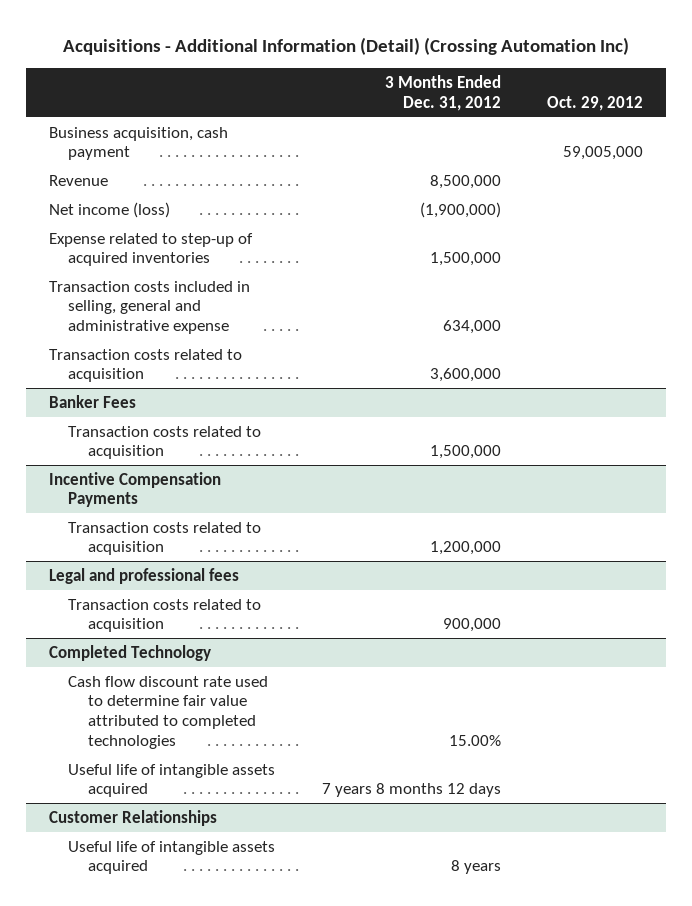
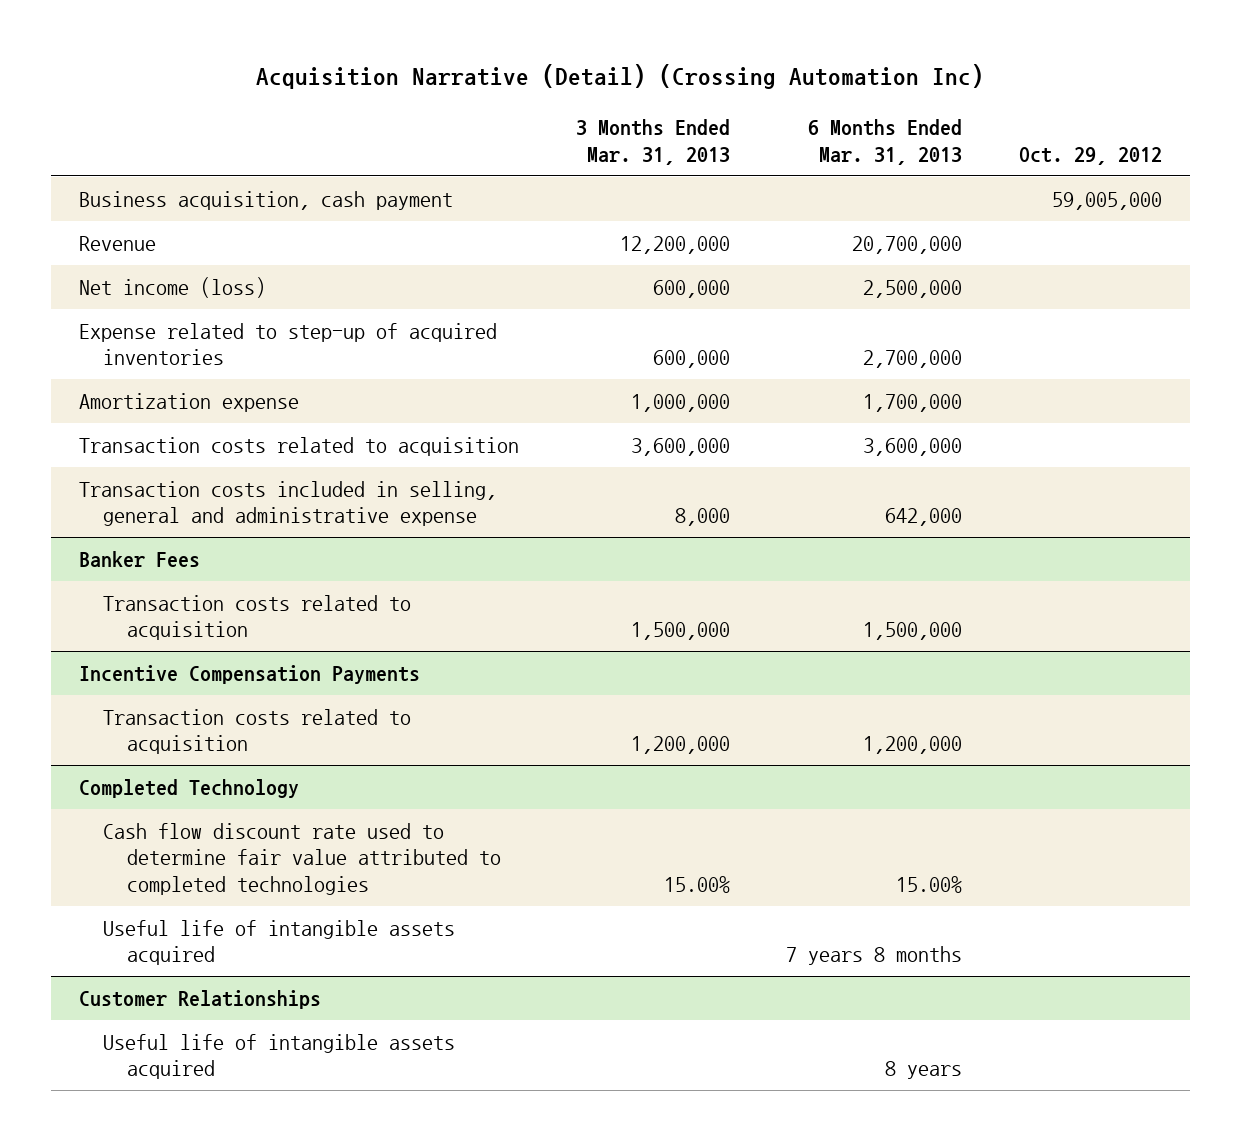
- Acquisitions - Additional Information (Detail) (Crossing Automation Inc)
+ Acquisition Narrative (Detail) (Crossing Automation Inc)
- | 3 Months Ended Dec. 31, 2012 | Oct. 29, 2012
+ | 3 Months Ended Mar. 31, 2013 | 6 Months Ended Mar. 31, 2013 | Oct. 29, 2012
+ Amortization expense | 1,000,000 | 1,700,000 |
moved down: Transaction costs included in selling, general and administrative expense | 8,000 | 642,000 |
- Legal and professional fees
- Transaction costs related to acquisition | 900,000 |

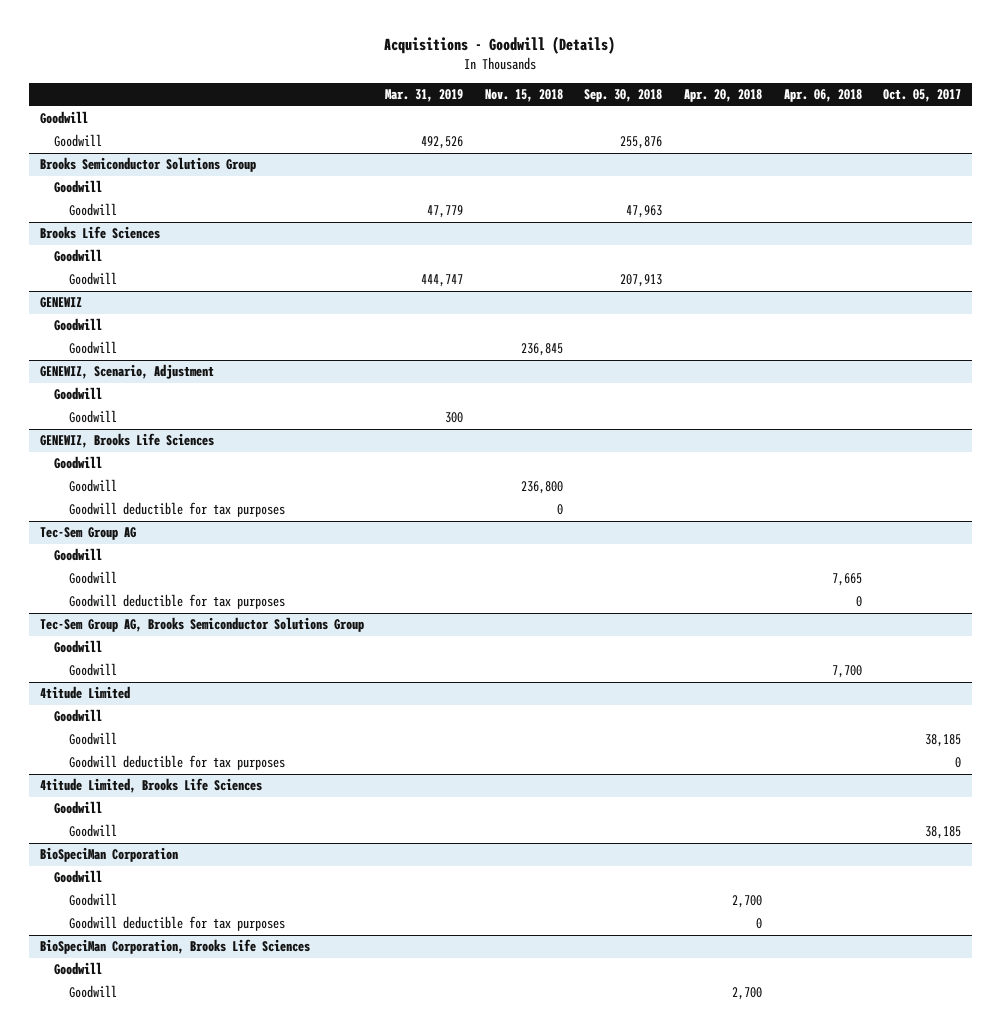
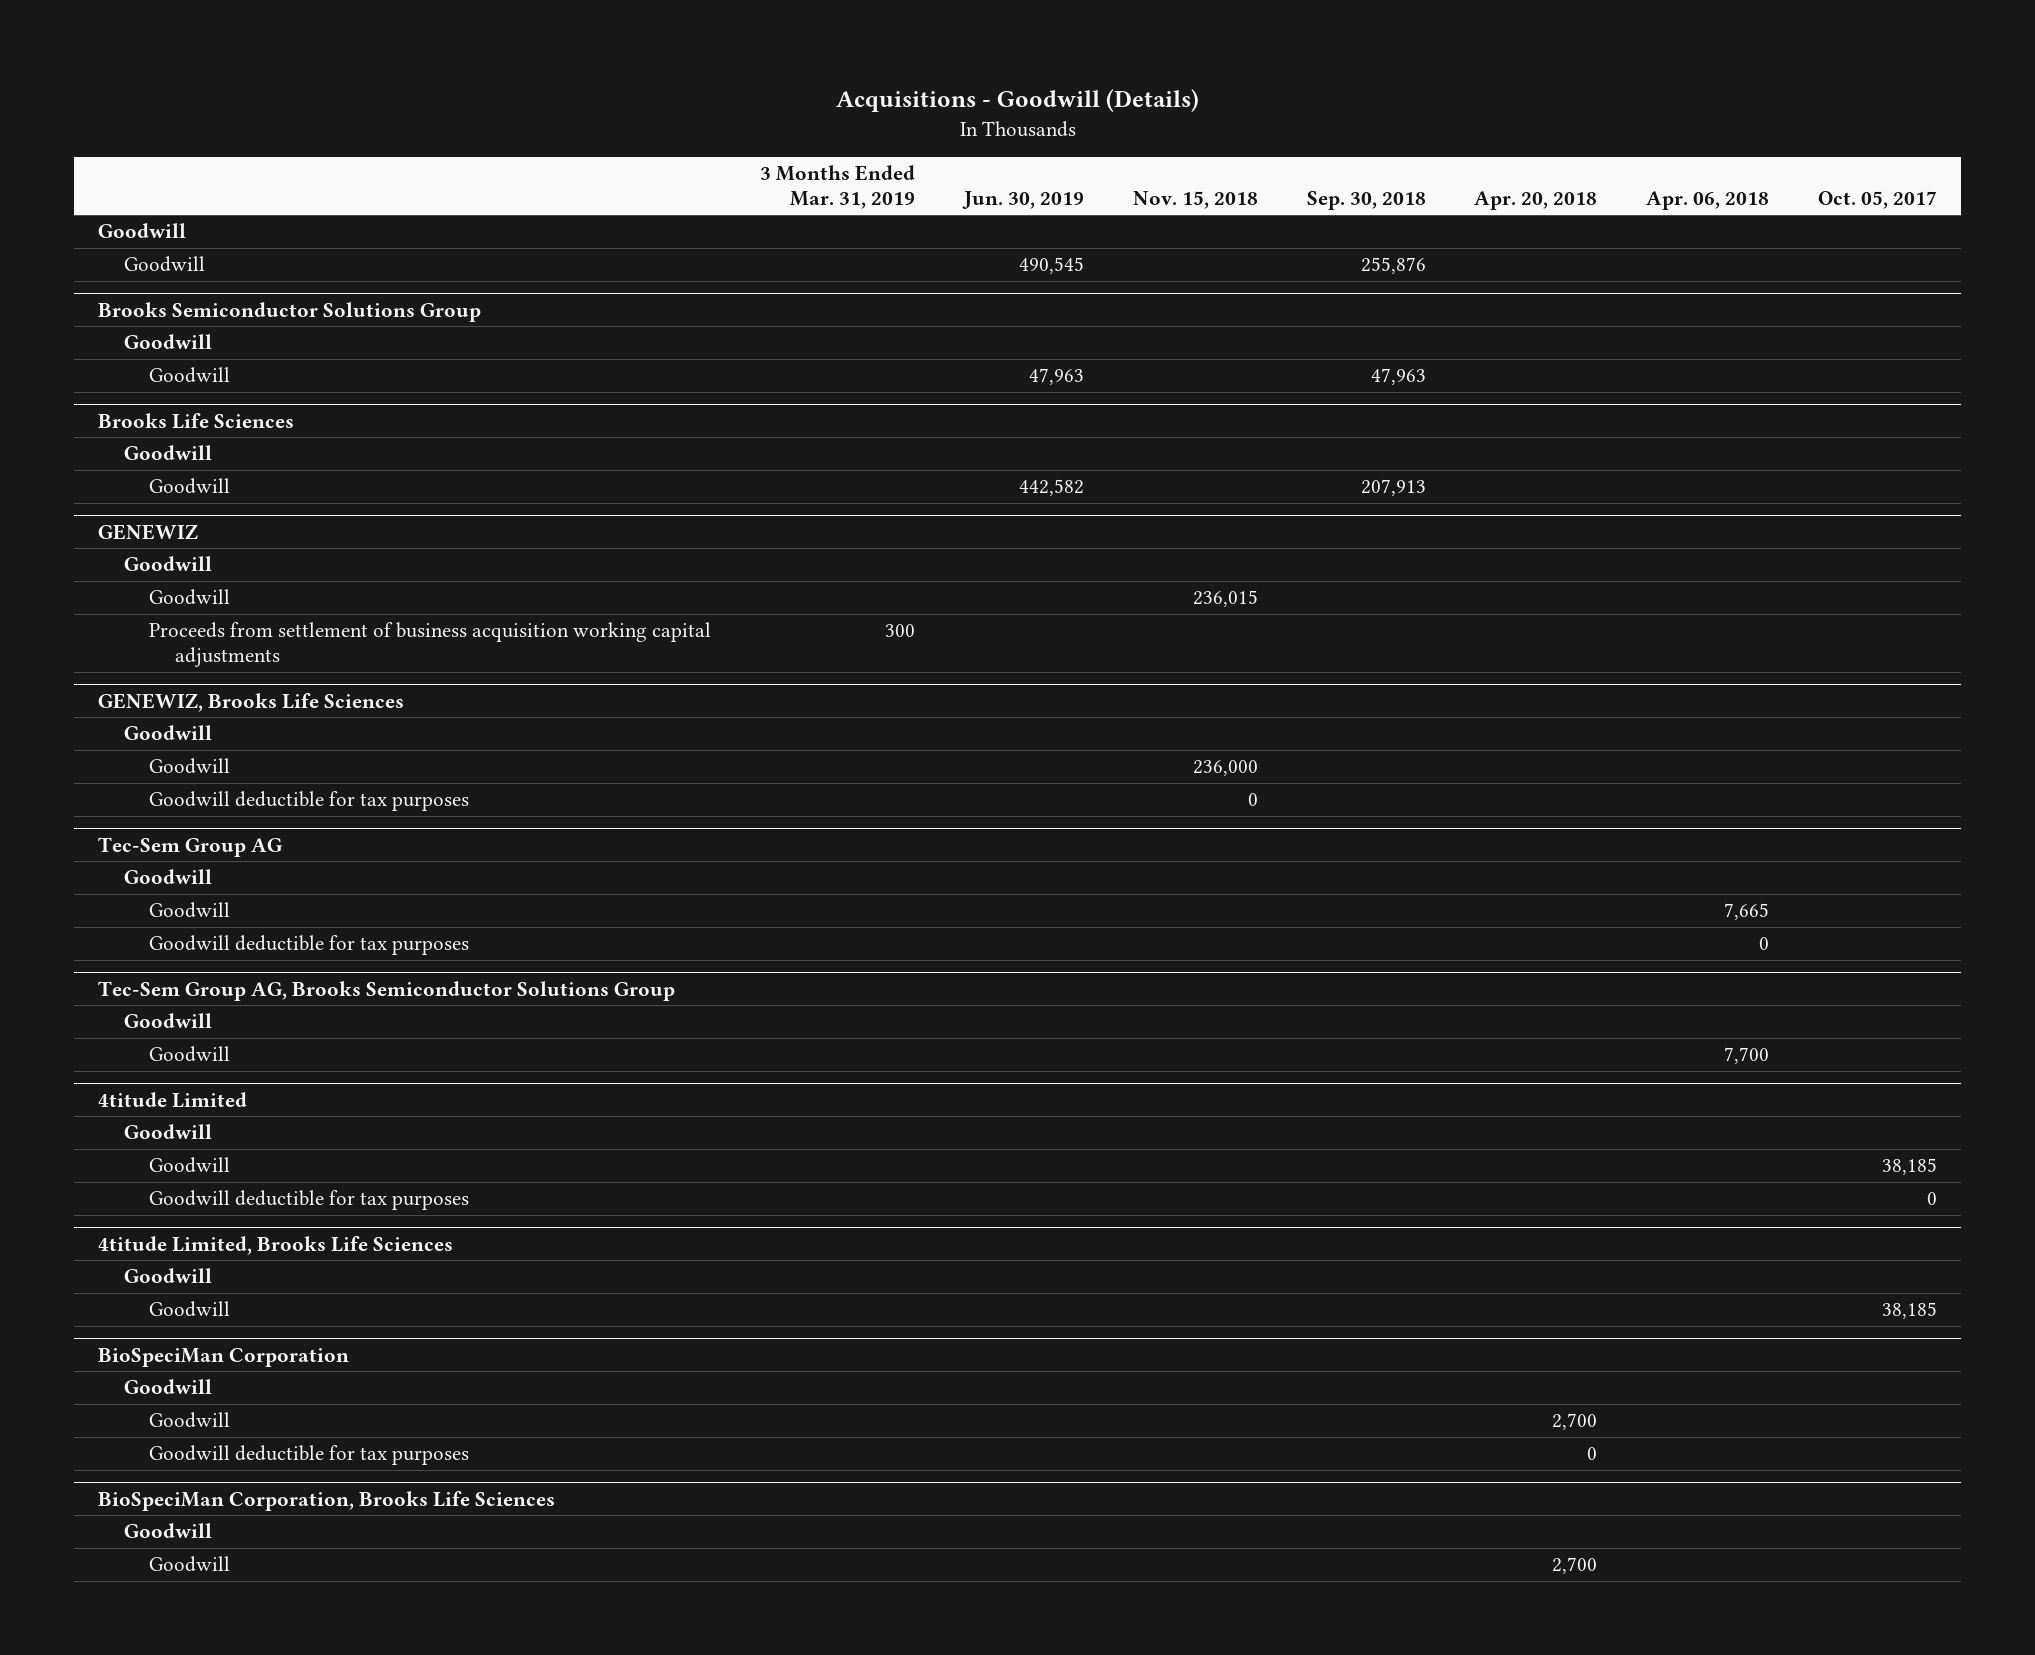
- | Mar. 31, 2019 | Nov. 15, 2018 | Sep. 30, 2018 | Apr. 20, 2018 | Apr. 06, 2018 | Oct. 05, 2017
+ | 3 Months Ended Mar. 31, 2019 | Jun. 30, 2019 | Nov. 15, 2018 | Sep. 30, 2018 | Apr. 20, 2018 | Apr. 06, 2018 | Oct. 05, 2017
@ GENEWIZ
- Goodwill | | 236,845 | | | |
- GENEWIZ, Scenario, Adjustment
- Goodwill
- Goodwill | 300 | | | | |
@ GENEWIZ
+ Goodwill | | | 236,015 | | | |
+ Proceeds from settlement of business acquisition working capital adjustments | 300 | | | | | |
@ GENEWIZ, Brooks Life Sciences
- Goodwill | | 236,800 | | | |
+ Goodwill | | | 236,000 | | | |

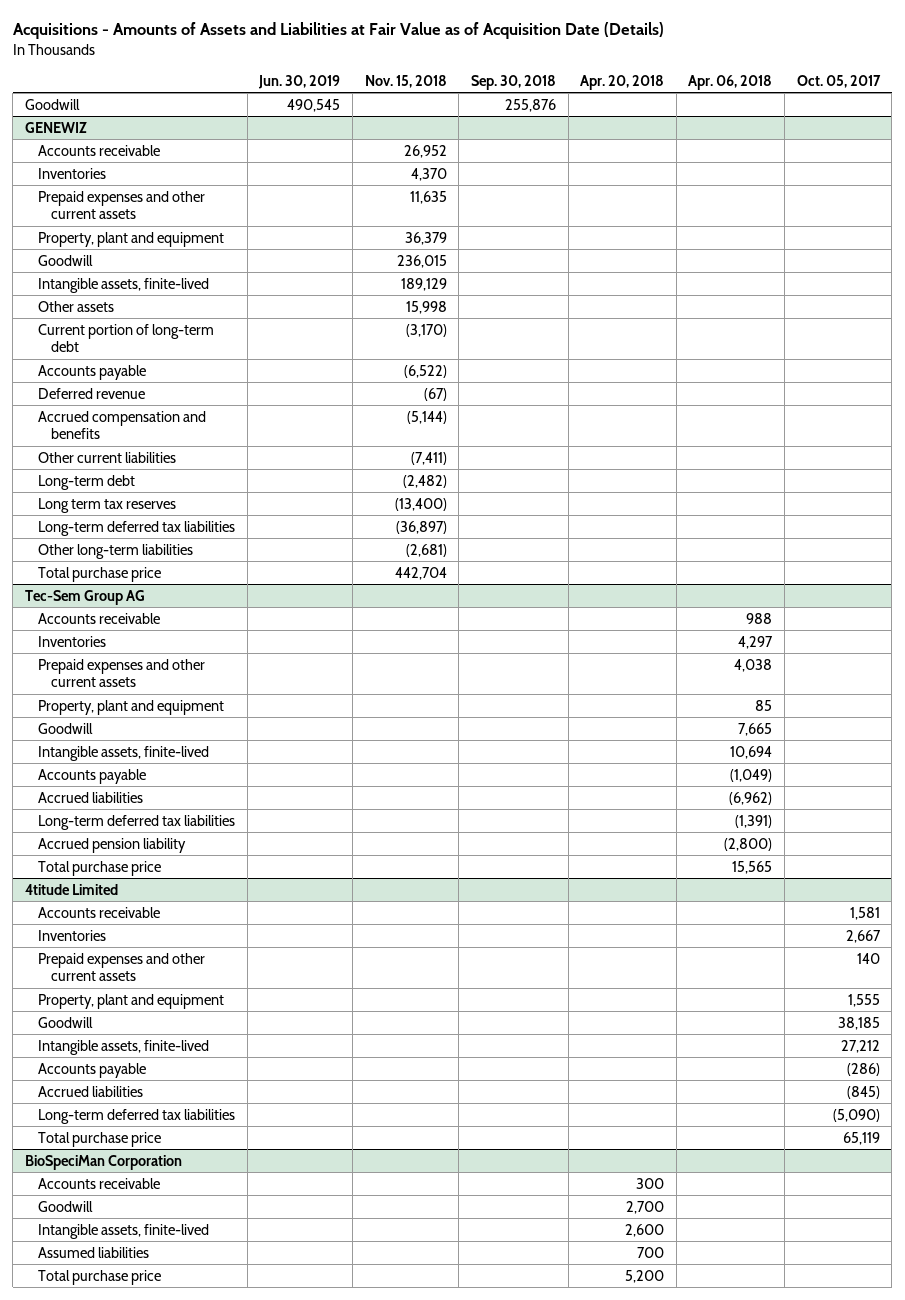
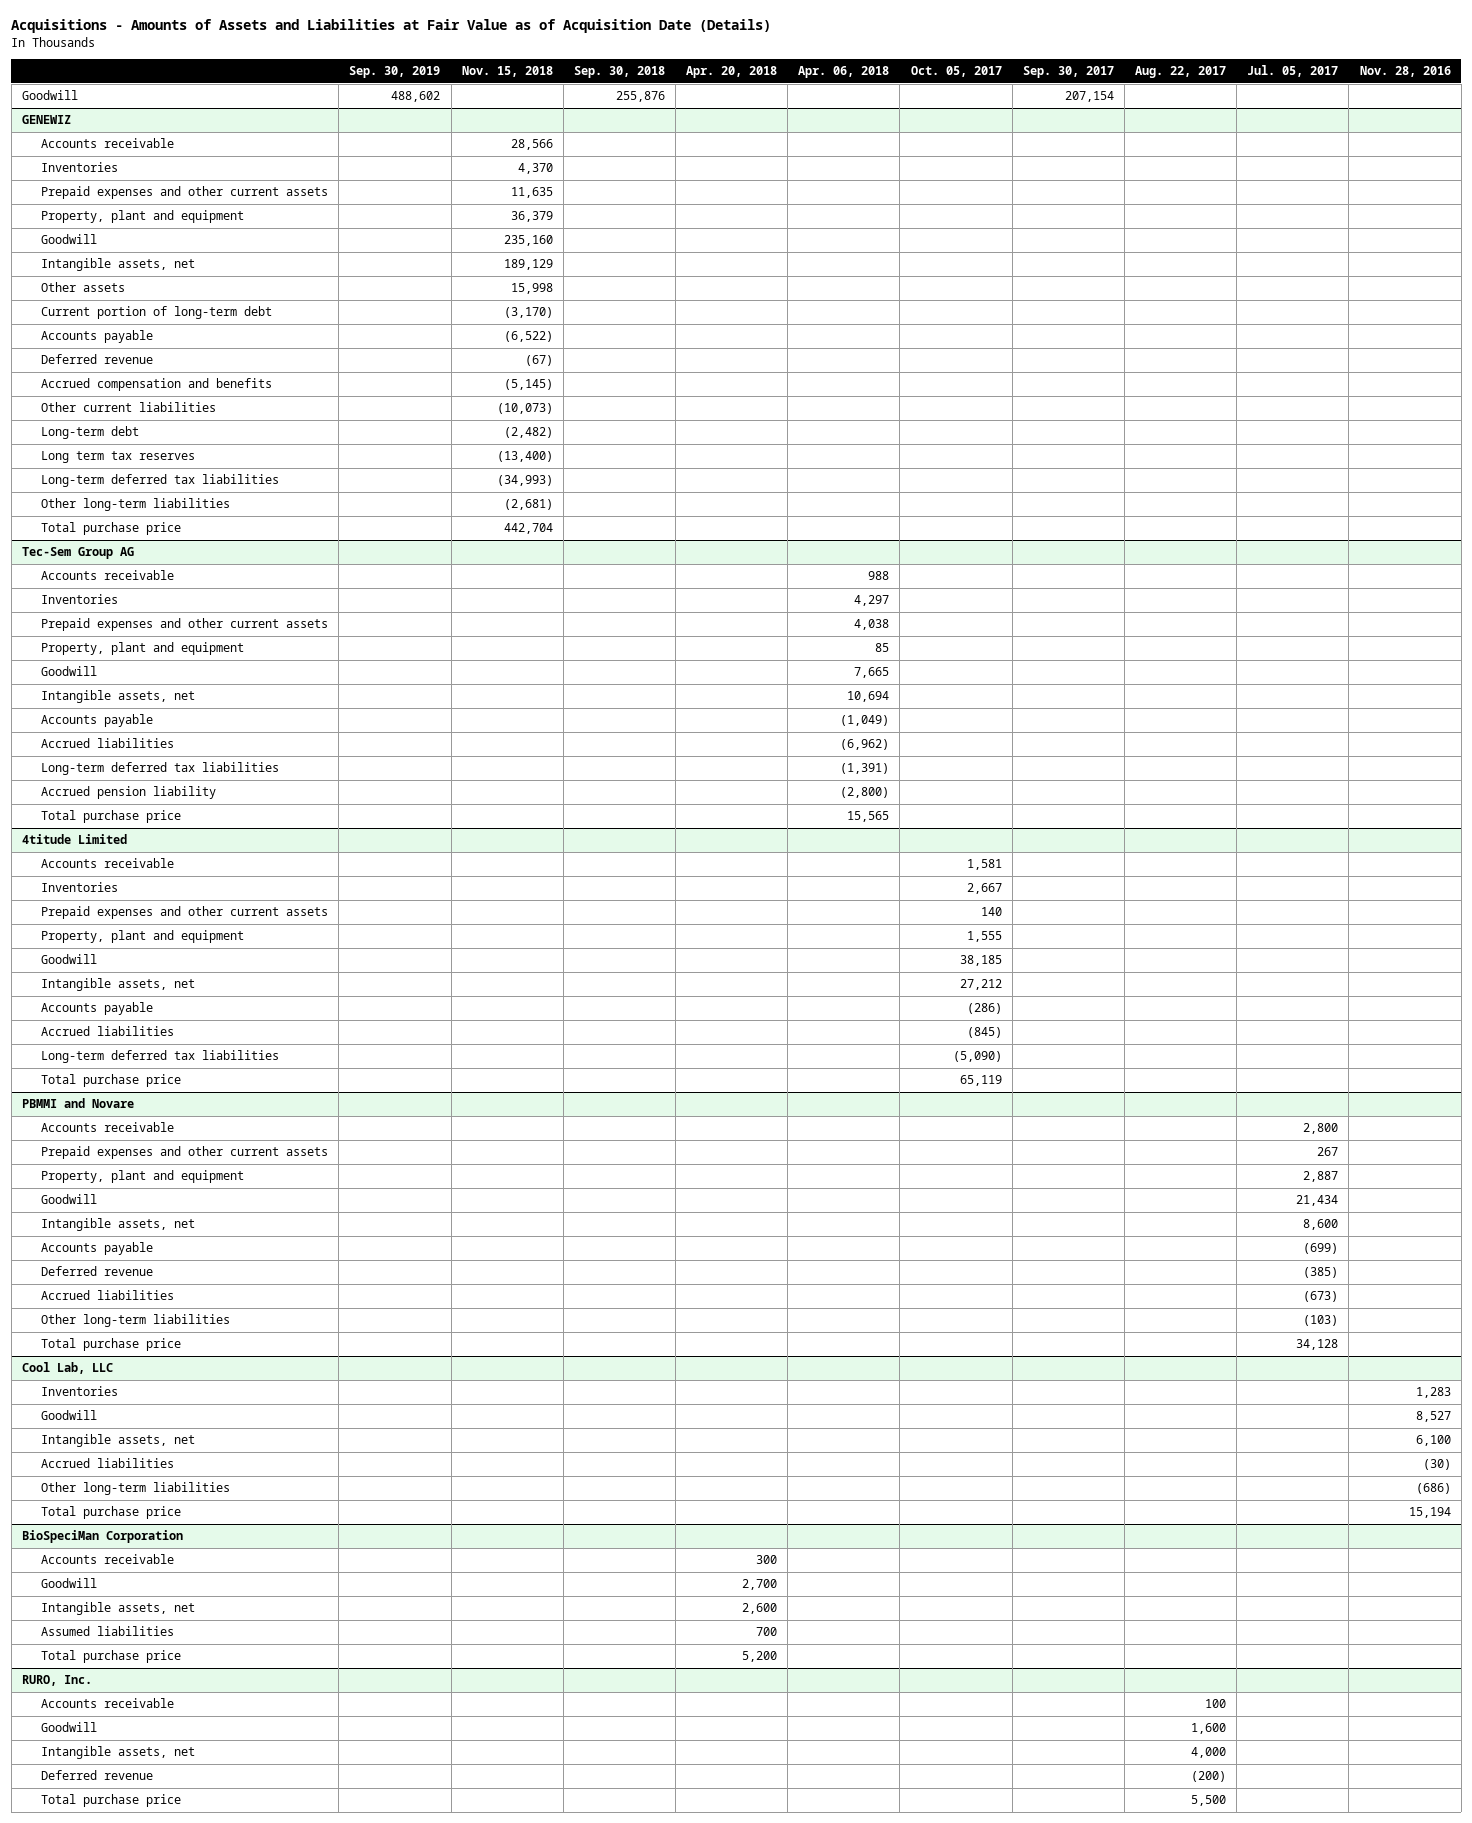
- | Jun. 30, 2019 | Nov. 15, 2018 | Sep. 30, 2018 | Apr. 20, 2018 | Apr. 06, 2018 | Oct. 05, 2017
+ | Sep. 30, 2019 | Nov. 15, 2018 | Sep. 30, 2018 | Apr. 20, 2018 | Apr. 06, 2018 | Oct. 05, 2017 | Sep. 30, 2017 | Aug. 22, 2017 | Jul. 05, 2017 | Nov. 28, 2016
@ GENEWIZ
- Accounts receivable | | 26,952 | | | |
+ Accounts receivable | | 28,566 | | | | | | | |
- Goodwill | | 236,015 | | | |
- Intangible assets, finite-lived | | 189,129 | | | |
+ Goodwill | | 235,160 | | | | | | | |
+ Intangible assets, net | | 189,129 | | | | | | | |
- Accrued compensation and benefits | | (5,144) | | | |
- Other current liabilities | | (7,411) | | | |
+ Accrued compensation and benefits | | (5,145) | | | | | | | |
+ Other current liabilities | | (10,073) | | | | | | | |
- Long-term deferred tax liabilities | | (36,897) | | | |
+ Long-term deferred tax liabilities | | (34,993) | | | | | | | |
@ Tec-Sem Group AG
- Intangible assets, finite-lived | | | | | 10,694 |
+ Intangible assets, net | | | | | 10,694 | | | | |
@ 4titude Limited
- Intangible assets, finite-lived | | | | | | 27,212
+ Intangible assets, net | | | | | | 27,212 | | | |
+ PBMMI and Novare
+ Accounts receivable | | | | | | | | | 2,800 |
+ Prepaid expenses and other current assets | | | | | | | | | 267 |
+ Property, plant and equipment | | | | | | | | | 2,887 |
+ Goodwill | | | | | | | | | 21,434 |
+ Intangible assets, net | | | | | | | | | 8,600 |
+ Accounts payable | | | | | | | | | (699) |
+ Deferred revenue | | | | | | | | | (385) |
+ Accrued liabilities | | | | | | | | | (673) |
+ Other long-term liabilities | | | | | | | | | (103) |
+ Total purchase price | | | | | | | | | 34,128 |
+ Cool Lab, LLC
+ Inventories | | | | | | | | | | 1,283
+ Goodwill | | | | | | | | | | 8,527
+ Intangible assets, net | | | | | | | | | | 6,100
+ Accrued liabilities | | | | | | | | | | (30)
+ Other long-term liabilities | | | | | | | | | | (686)
+ Total purchase price | | | | | | | | | | 15,194
@ BioSpeciMan Corporation
- Intangible assets, finite-lived | | | | 2,600 | |
+ Intangible assets, net | | | | 2,600 | | | | | |
+ RURO, Inc.
+ Accounts receivable | | | | | | | | 100 | |
+ Goodwill | | | | | | | | 1,600 | |
+ Intangible assets, net | | | | | | | | 4,000 | |
+ Deferred revenue | | | | | | | | (200) | |
+ Total purchase price | | | | | | | | 5,500 | |

